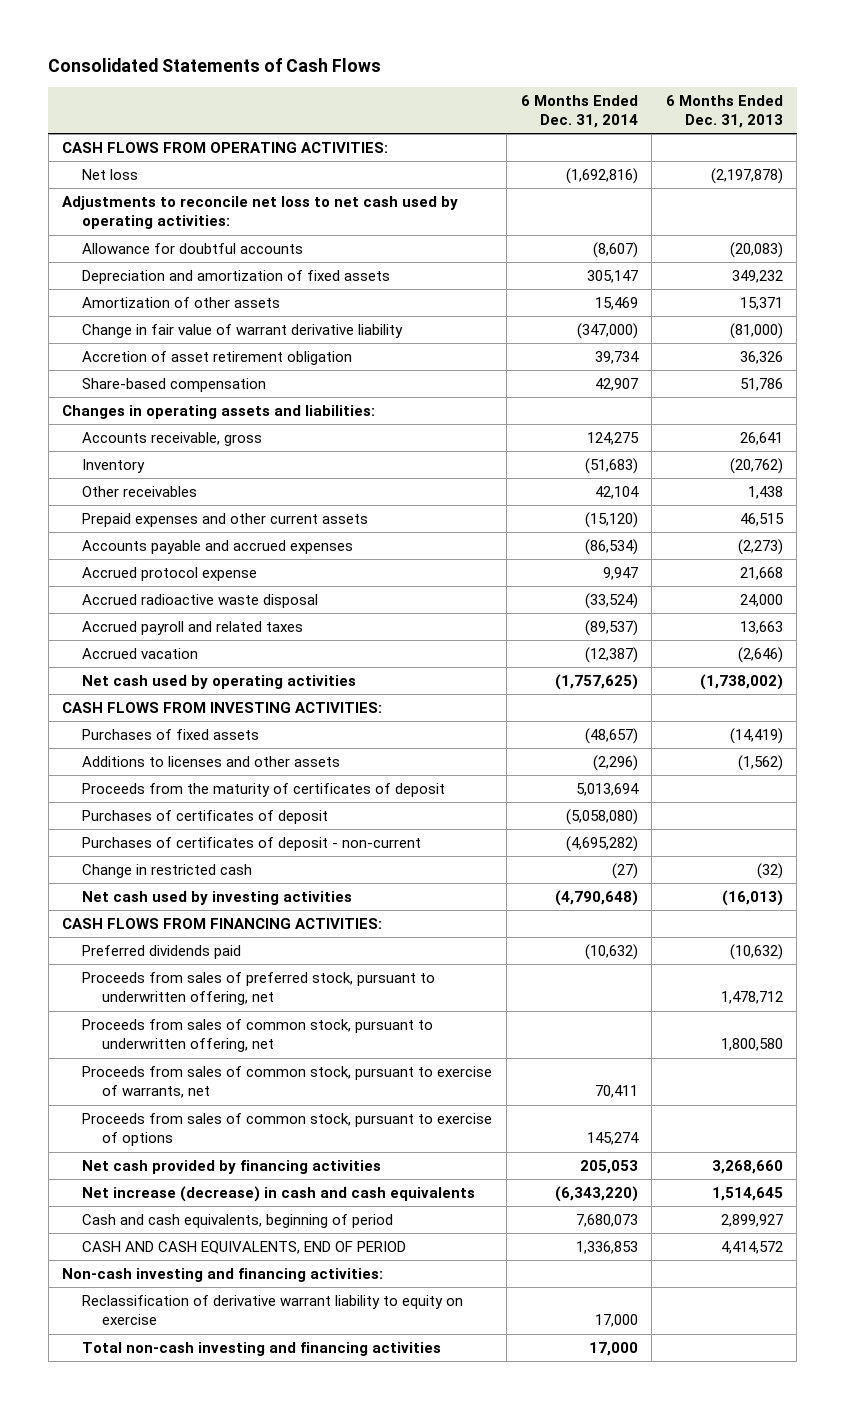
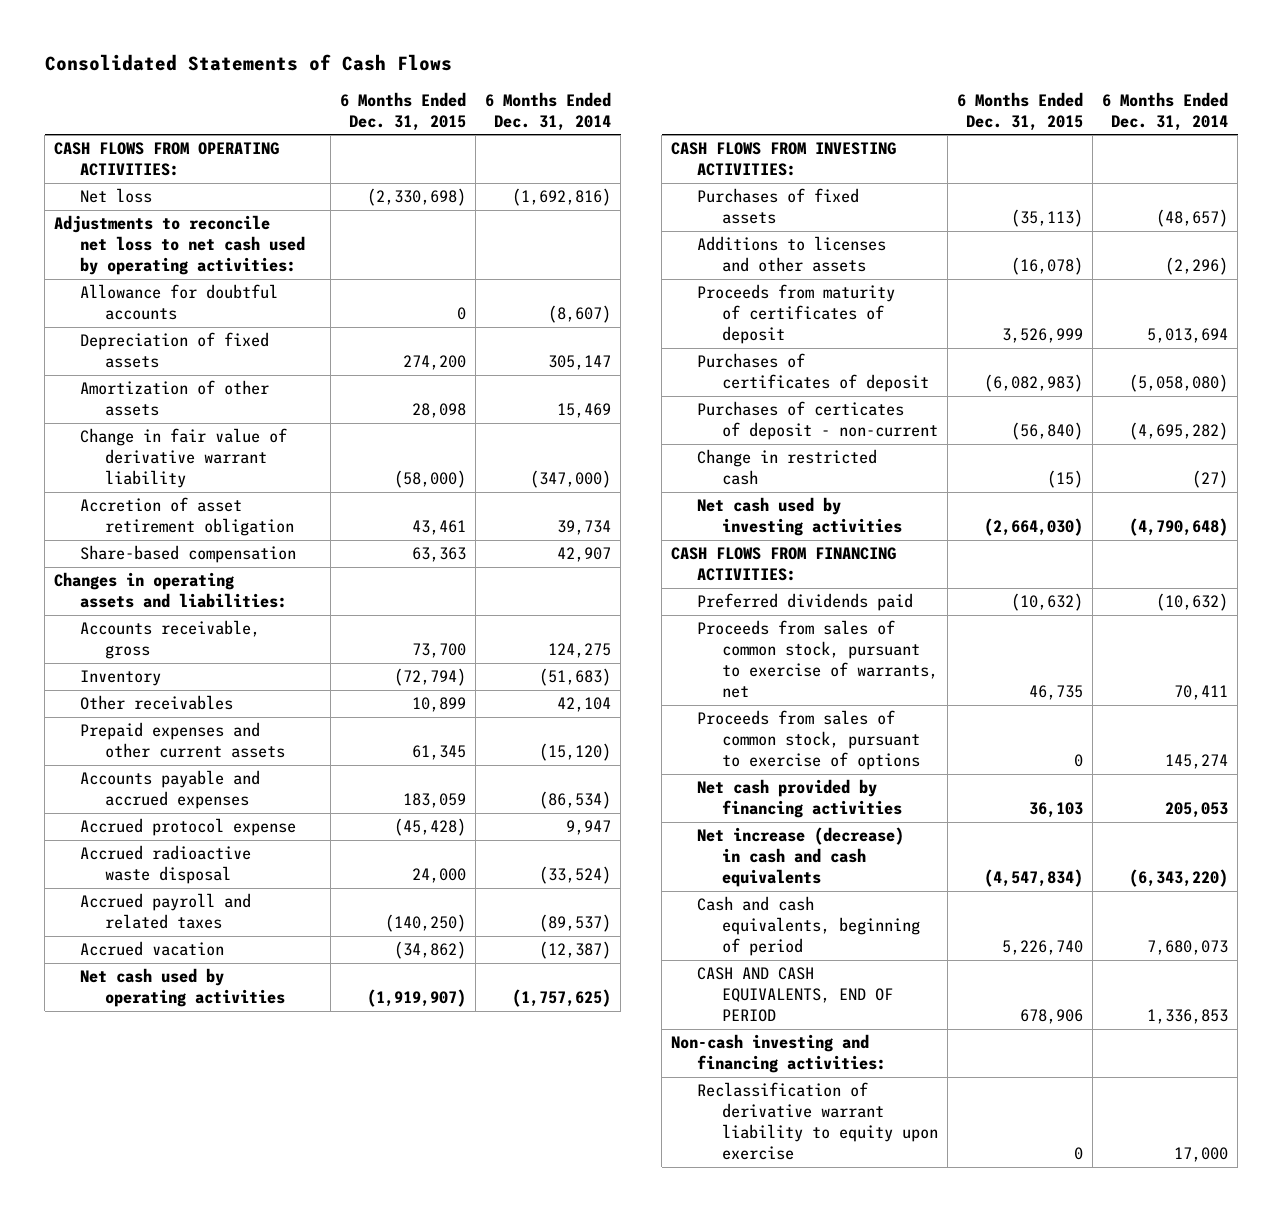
- | 6 Months Ended Dec. 31, 2014 | 6 Months Ended Dec. 31, 2013
+ | 6 Months Ended Dec. 31, 2015 | 6 Months Ended Dec. 31, 2014
- Depreciation and amortization of fixed assets | 305,147 | 349,232
+ Depreciation of fixed assets | 274,200 | 305,147
- Change in fair value of warrant derivative liability | (347,000) | (81,000)
+ Change in fair value of derivative warrant liability | (58,000) | (347,000)
- Proceeds from the maturity of certificates of deposit | 5,013,694 |
+ Proceeds from maturity of certificates of deposit | 3,526,999 | 5,013,694
- Purchases of certificates of deposit - non-current | (4,695,282) |
+ Purchases of certicates of deposit - non-current | (56,840) | (4,695,282)
- Proceeds from sales of preferred stock, pursuant to underwritten offering, net | | 1,478,712
- Proceeds from sales of common stock, pursuant to underwritten offering, net | | 1,800,580
- Reclassification of derivative warrant liability to equity on exercise | 17,000 |
- Total non-cash investing and financing activities | 17,000 |
+ Reclassification of derivative warrant liability to equity upon exercise | 0 | 17,000

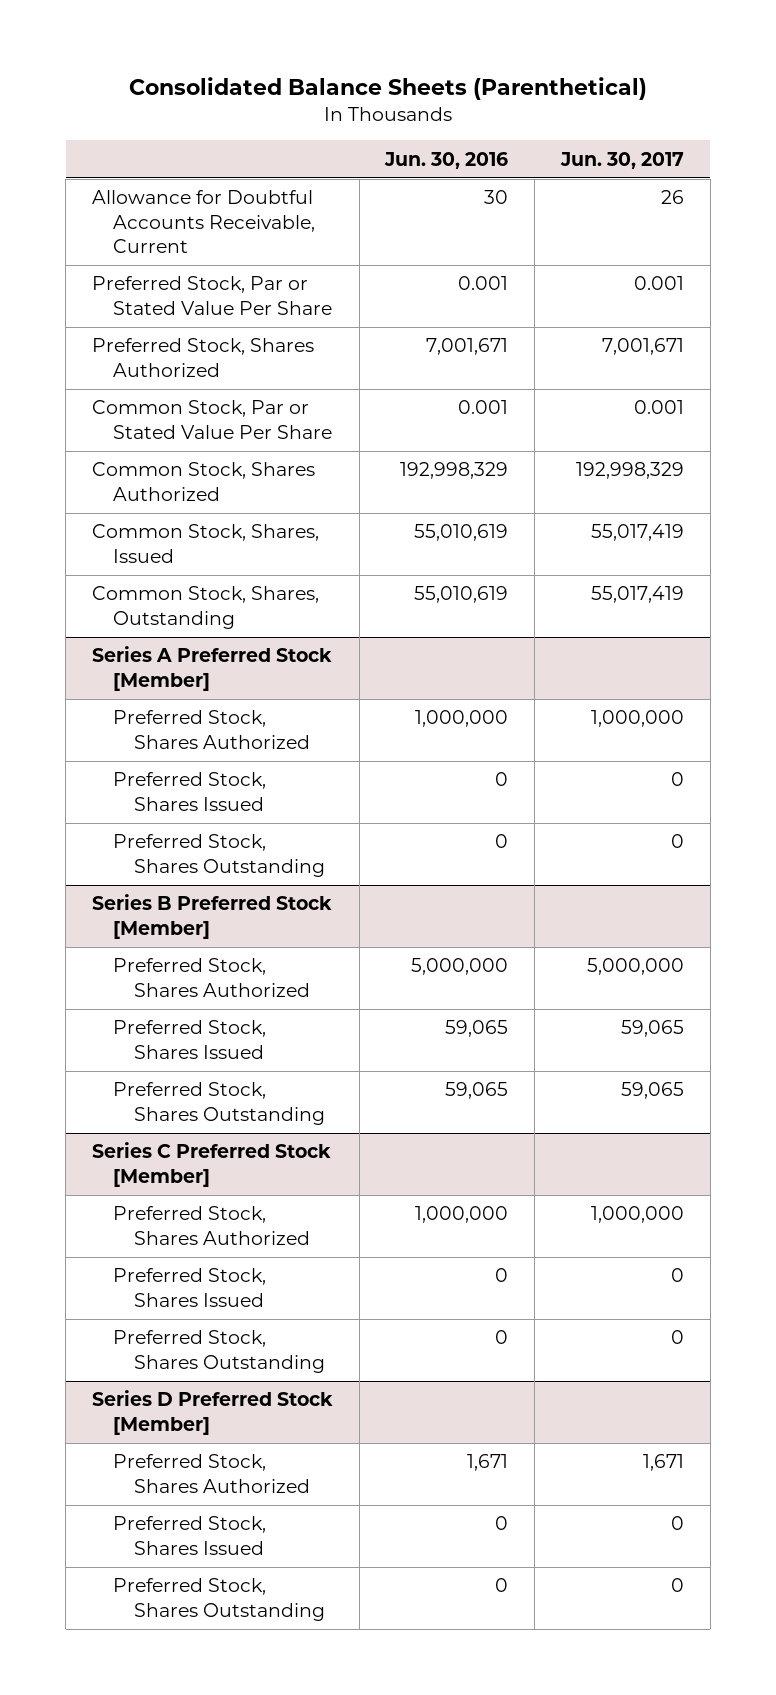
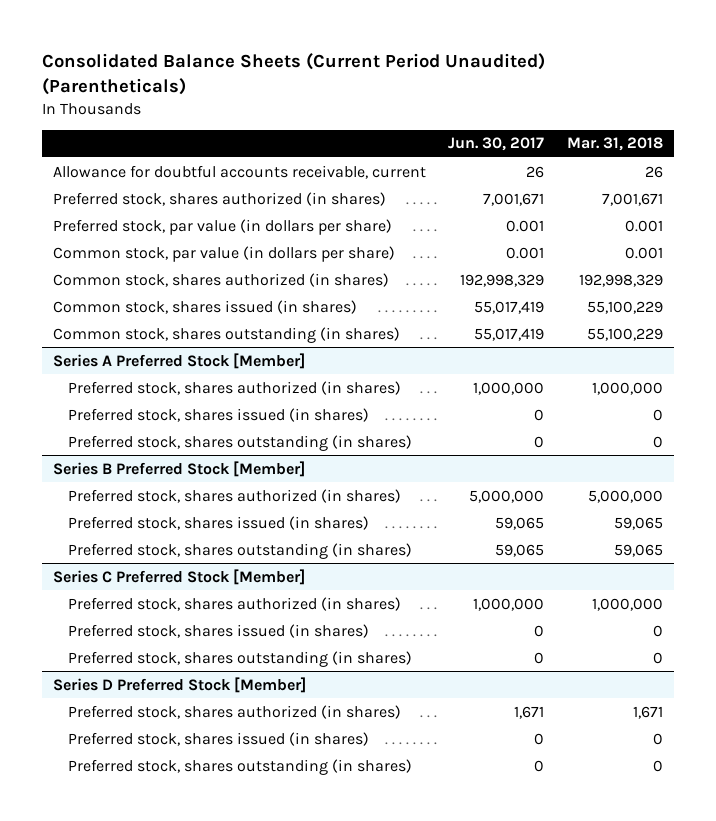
- Consolidated Balance Sheets (Parenthetical)
+ Consolidated Balance Sheets (Current Period Unaudited) (Parentheticals)
- | Jun. 30, 2016 | Jun. 30, 2017
+ | Jun. 30, 2017 | Mar. 31, 2018
- Allowance for Doubtful Accounts Receivable, Current | 30 | 26
- Preferred Stock, Par or Stated Value Per Share | 0.001 | 0.001
- Preferred Stock, Shares Authorized | 7,001,671 | 7,001,671
- Common Stock, Par or Stated Value Per Share | 0.001 | 0.001
- Common Stock, Shares Authorized | 192,998,329 | 192,998,329
- Common Stock, Shares, Issued | 55,010,619 | 55,017,419
- Common Stock, Shares, Outstanding | 55,010,619 | 55,017,419
+ Allowance for doubtful accounts receivable, current | 26 | 26
+ Preferred stock, shares authorized (in shares) | 7,001,671 | 7,001,671
+ Preferred stock, par value (in dollars per share) | 0.001 | 0.001
+ Common stock, par value (in dollars per share) | 0.001 | 0.001
+ Common stock, shares authorized (in shares) | 192,998,329 | 192,998,329
+ Common stock, shares issued (in shares) | 55,017,419 | 55,100,229
+ Common stock, shares outstanding (in shares) | 55,017,419 | 55,100,229
@ Series A Preferred Stock [Member]
- Preferred Stock, Shares Authorized | 1,000,000 | 1,000,000
- Preferred Stock, Shares Issued | 0 | 0
- Preferred Stock, Shares Outstanding | 0 | 0
+ Preferred stock, shares authorized (in shares) | 1,000,000 | 1,000,000
+ Preferred stock, shares issued (in shares) | 0 | 0
+ Preferred stock, shares outstanding (in shares) | 0 | 0
@ Series B Preferred Stock [Member]
- Preferred Stock, Shares Authorized | 5,000,000 | 5,000,000
- Preferred Stock, Shares Issued | 59,065 | 59,065
- Preferred Stock, Shares Outstanding | 59,065 | 59,065
+ Preferred stock, shares authorized (in shares) | 5,000,000 | 5,000,000
+ Preferred stock, shares issued (in shares) | 59,065 | 59,065
+ Preferred stock, shares outstanding (in shares) | 59,065 | 59,065
@ Series C Preferred Stock [Member]
- Preferred Stock, Shares Authorized | 1,000,000 | 1,000,000
- Preferred Stock, Shares Issued | 0 | 0
- Preferred Stock, Shares Outstanding | 0 | 0
+ Preferred stock, shares authorized (in shares) | 1,000,000 | 1,000,000
+ Preferred stock, shares issued (in shares) | 0 | 0
+ Preferred stock, shares outstanding (in shares) | 0 | 0
@ Series D Preferred Stock [Member]
- Preferred Stock, Shares Authorized | 1,671 | 1,671
- Preferred Stock, Shares Issued | 0 | 0
- Preferred Stock, Shares Outstanding | 0 | 0
+ Preferred stock, shares authorized (in shares) | 1,671 | 1,671
+ Preferred stock, shares issued (in shares) | 0 | 0
+ Preferred stock, shares outstanding (in shares) | 0 | 0

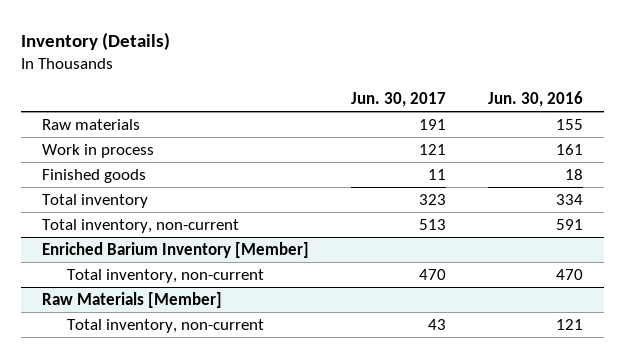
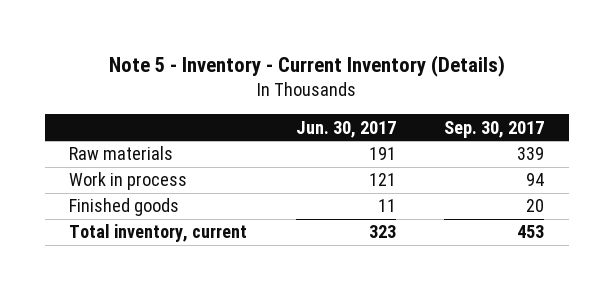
- Inventory (Details)
+ Note 5 - Inventory - Current Inventory (Details)
- | Jun. 30, 2017 | Jun. 30, 2016
+ | Jun. 30, 2017 | Sep. 30, 2017
- Total inventory | 323 | 334
- Total inventory, non-current | 513 | 591
- Enriched Barium Inventory [Member]
- Total inventory, non-current | 470 | 470
- Raw Materials [Member]
- Total inventory, non-current | 43 | 121
+ Total inventory, current | 323 | 453

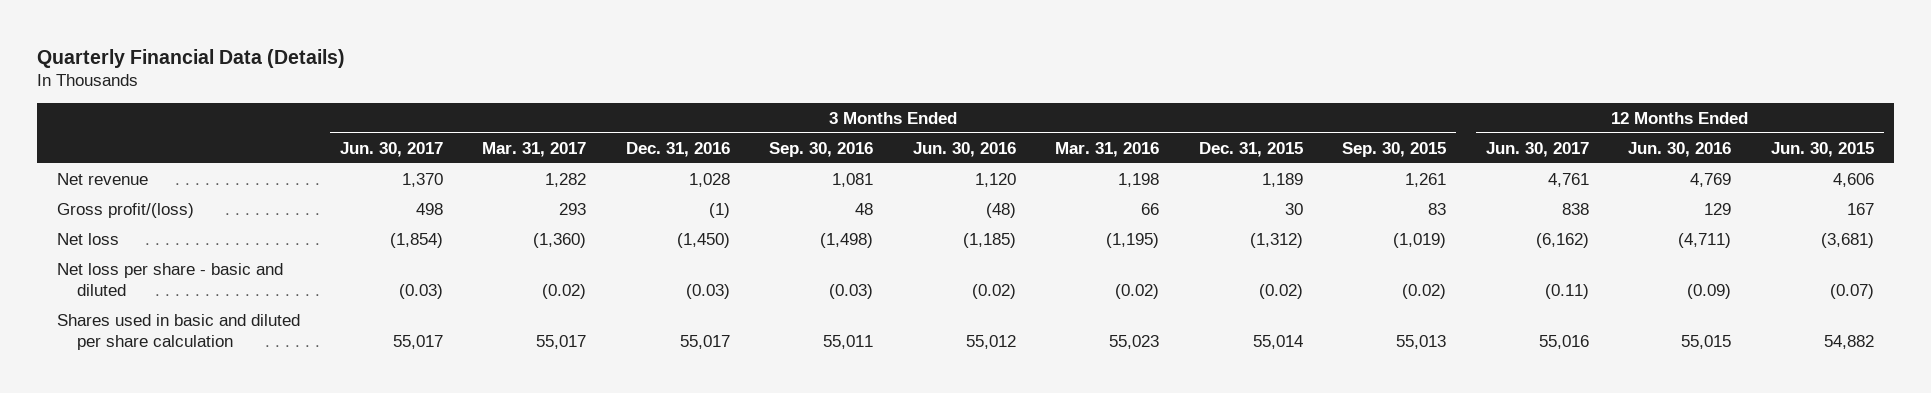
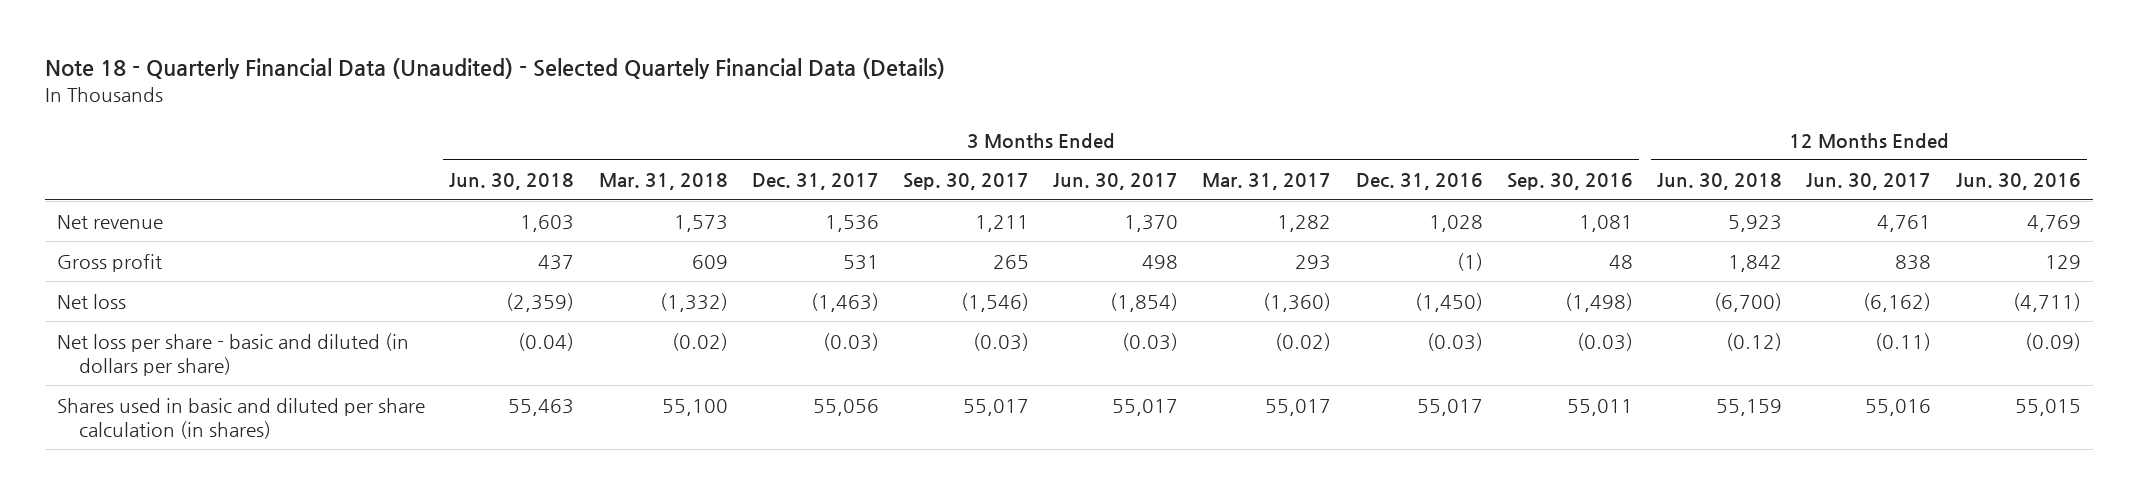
- Quarterly Financial Data (Details)
+ Note 18 - Quarterly Financial Data (Unaudited) - Selected Quartely Financial Data (Details)
- | 3 Months Ended Jun. 30, 2017 | 3 Months Ended Mar. 31, 2017 | 3 Months Ended Dec. 31, 2016 | 3 Months Ended Sep. 30, 2016 | 3 Months Ended Jun. 30, 2016 | 3 Months Ended Mar. 31, 2016 | 3 Months Ended Dec. 31, 2015 | 3 Months Ended Sep. 30, 2015 | 12 Months Ended Jun. 30, 2017 | 12 Months Ended Jun. 30, 2016 | 12 Months Ended Jun. 30, 2015
+ | 3 Months Ended Jun. 30, 2018 | 3 Months Ended Mar. 31, 2018 | 3 Months Ended Dec. 31, 2017 | 3 Months Ended Sep. 30, 2017 | 3 Months Ended Jun. 30, 2017 | 3 Months Ended Mar. 31, 2017 | 3 Months Ended Dec. 31, 2016 | 3 Months Ended Sep. 30, 2016 | 12 Months Ended Jun. 30, 2018 | 12 Months Ended Jun. 30, 2017 | 12 Months Ended Jun. 30, 2016
- Gross profit/(loss) | 498 | 293 | (1) | 48 | (48) | 66 | 30 | 83 | 838 | 129 | 167
+ Gross profit | 437 | 609 | 531 | 265 | 498 | 293 | (1) | 48 | 1,842 | 838 | 129
- Net loss per share - basic and diluted | (0.03) | (0.02) | (0.03) | (0.03) | (0.02) | (0.02) | (0.02) | (0.02) | (0.11) | (0.09) | (0.07)
- Shares used in basic and diluted per share calculation | 55,017 | 55,017 | 55,017 | 55,011 | 55,012 | 55,023 | 55,014 | 55,013 | 55,016 | 55,015 | 54,882
+ Net loss per share - basic and diluted (in dollars per share) | (0.04) | (0.02) | (0.03) | (0.03) | (0.03) | (0.02) | (0.03) | (0.03) | (0.12) | (0.11) | (0.09)
+ Shares used in basic and diluted per share calculation (in shares) | 55,463 | 55,100 | 55,056 | 55,017 | 55,017 | 55,017 | 55,017 | 55,011 | 55,159 | 55,016 | 55,015

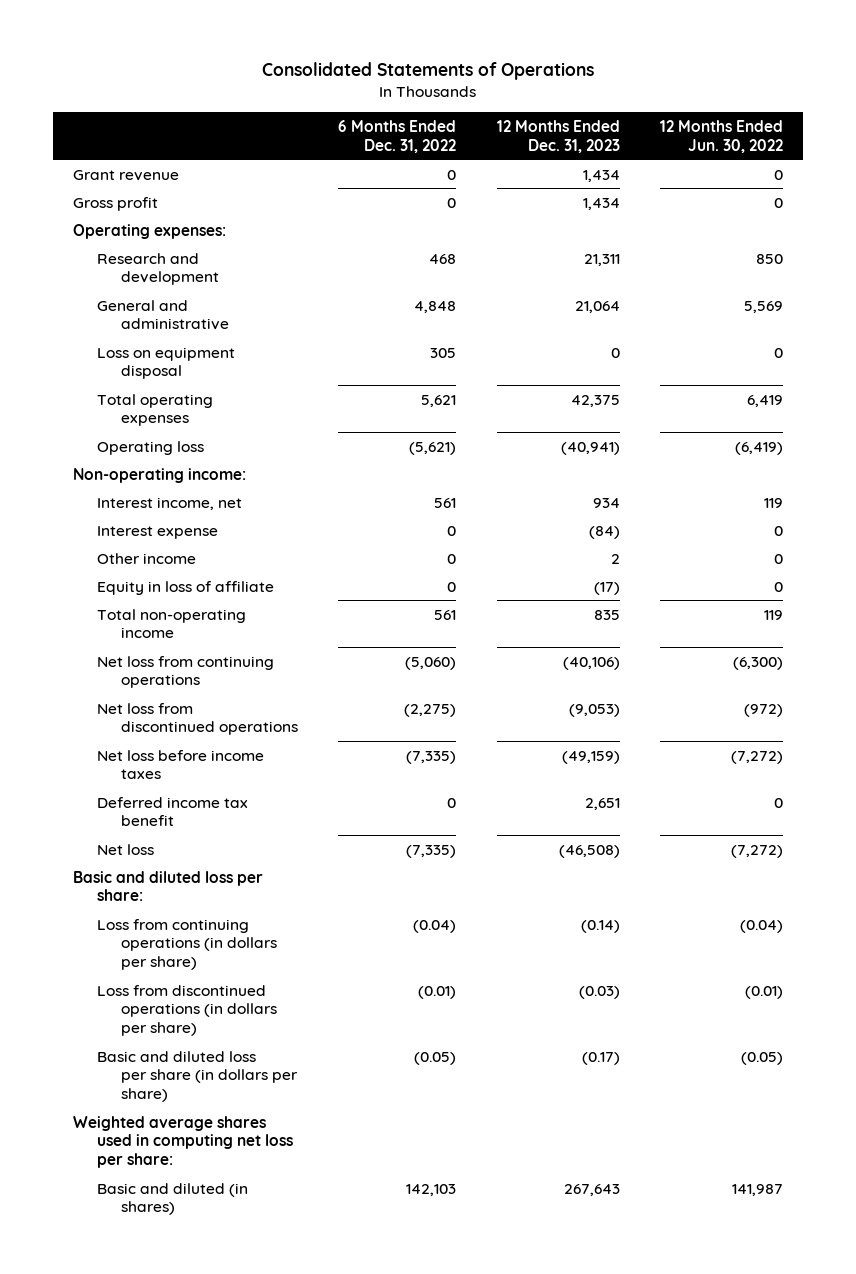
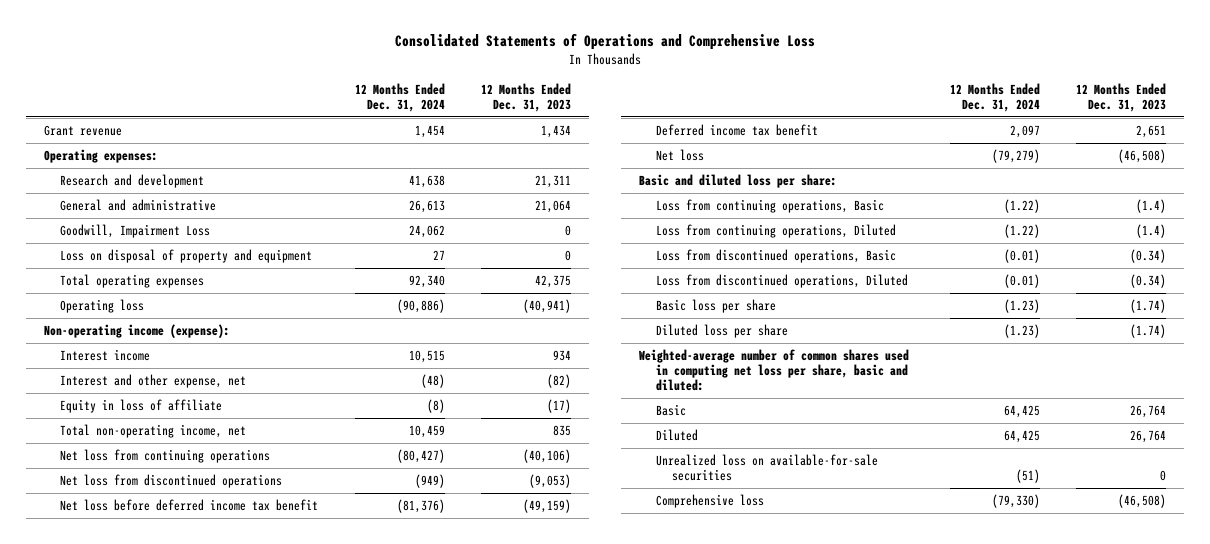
- Consolidated Statements of Operations
+ Consolidated Statements of Operations and Comprehensive Loss
- | 6 Months Ended Dec. 31, 2022 | 12 Months Ended Dec. 31, 2023 | 12 Months Ended Jun. 30, 2022
+ | 12 Months Ended Dec. 31, 2024 | 12 Months Ended Dec. 31, 2023
- Gross profit | 0 | 1,434 | 0
- Loss on equipment disposal | 305 | 0 | 0
+ Goodwill, Impairment Loss | 24,062 | 0
+ Loss on disposal of property and equipment | 27 | 0
- Non-operating income:
- Interest income, net | 561 | 934 | 119
- Interest expense | 0 | (84) | 0
- Other income | 0 | 2 | 0
+ Non-operating income (expense):
+ Interest income | 10,515 | 934
+ Interest and other expense, net | (48) | (82)
- Total non-operating income | 561 | 835 | 119
+ Total non-operating income, net | 10,459 | 835
- Net loss before income taxes | (7,335) | (49,159) | (7,272)
+ Net loss before deferred income tax benefit | (81,376) | (49,159)
- Loss from continuing operations (in dollars per share) | (0.04) | (0.14) | (0.04)
- Loss from discontinued operations (in dollars per share) | (0.01) | (0.03) | (0.01)
- Basic and diluted loss per share (in dollars per share) | (0.05) | (0.17) | (0.05)
- Weighted average shares used in computing net loss per share:
- Basic and diluted (in shares) | 142,103 | 267,643 | 141,987
+ Loss from continuing operations, Basic | (1.22) | (1.4)
+ Loss from continuing operations, Diluted | (1.22) | (1.4)
+ Loss from discontinued operations, Basic | (0.01) | (0.34)
+ Loss from discontinued operations, Diluted | (0.01) | (0.34)
+ Basic loss per share | (1.23) | (1.74)
+ Diluted loss per share | (1.23) | (1.74)
+ Weighted-average number of common shares used in computing net loss per share, basic and diluted:
+ Basic | 64,425 | 26,764
+ Diluted | 64,425 | 26,764
+ Unrealized loss on available-for-sale securities | (51) | 0
+ Comprehensive loss | (79,330) | (46,508)

